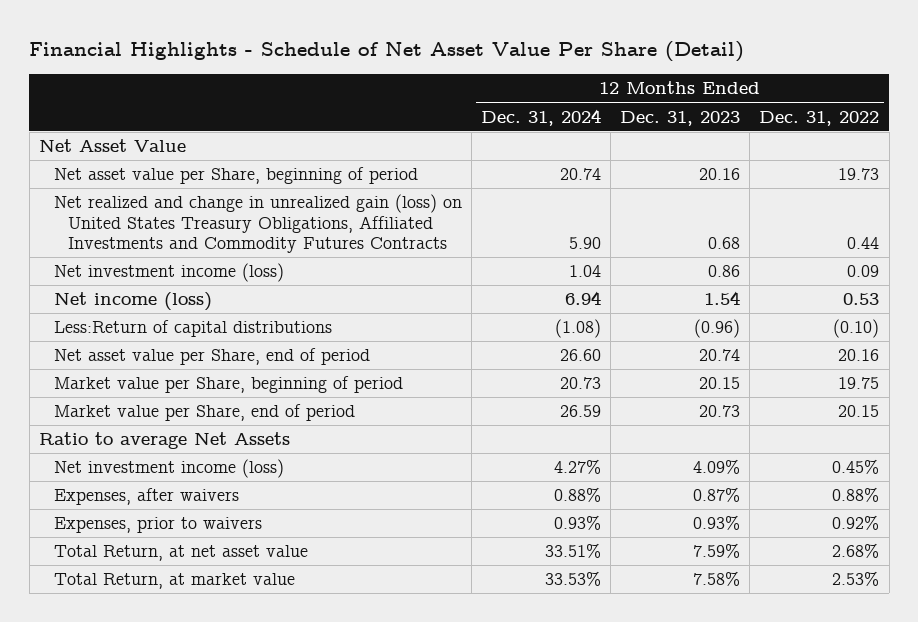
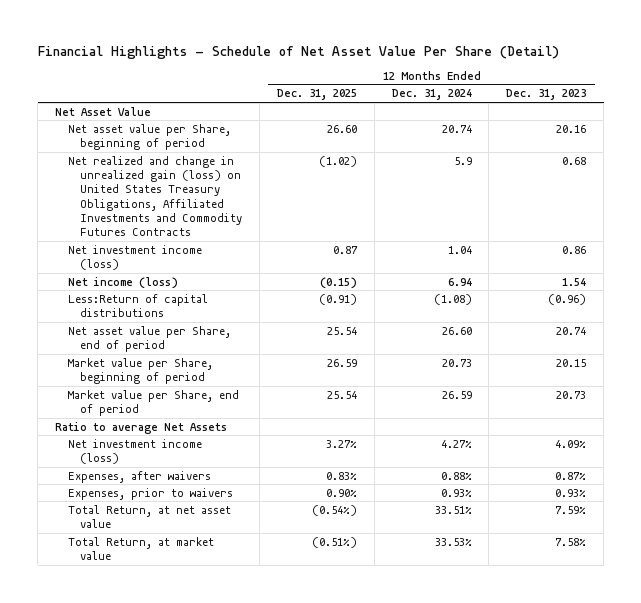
- | 12 Months Ended Dec. 31, 2024 | 12 Months Ended Dec. 31, 2023 | 12 Months Ended Dec. 31, 2022
+ | 12 Months Ended Dec. 31, 2025 | 12 Months Ended Dec. 31, 2024 | 12 Months Ended Dec. 31, 2023
- Net realized and change in unrealized gain (loss) on United States Treasury Obligations, Affiliated Investments and Commodity Futures Contracts | 5.90 | 0.68 | 0.44
+ Net realized and change in unrealized gain (loss) on United States Treasury Obligations, Affiliated Investments and Commodity Futures Contracts | (1.02) | 5.9 | 0.68

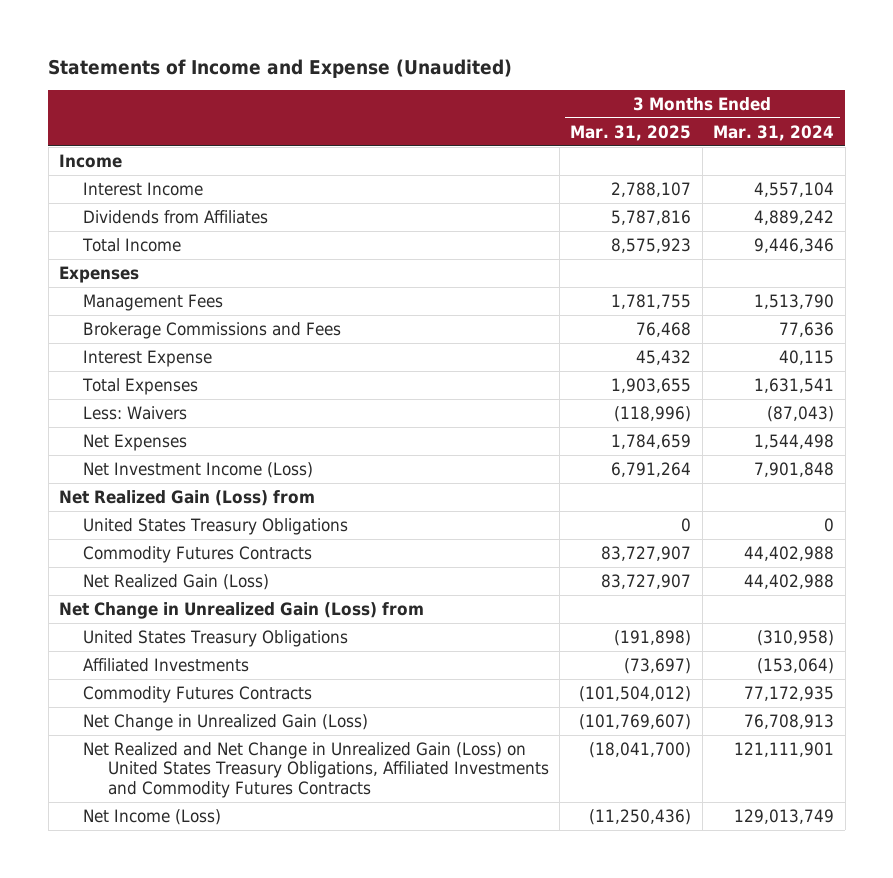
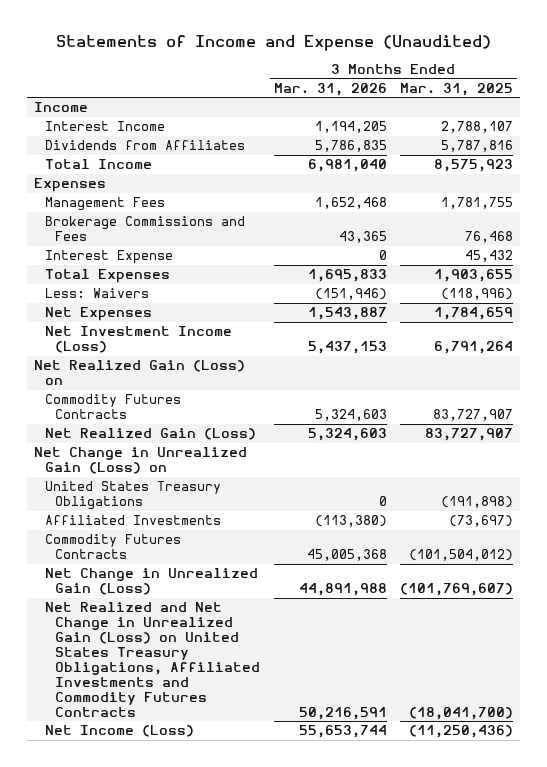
- | 3 Months Ended Mar. 31, 2025 | 3 Months Ended Mar. 31, 2024
+ | 3 Months Ended Mar. 31, 2026 | 3 Months Ended Mar. 31, 2025
- Net Realized Gain (Loss) from
- United States Treasury Obligations | 0 | 0
+ Net Realized Gain (Loss) on
- Net Change in Unrealized Gain (Loss) from
+ Net Change in Unrealized Gain (Loss) on

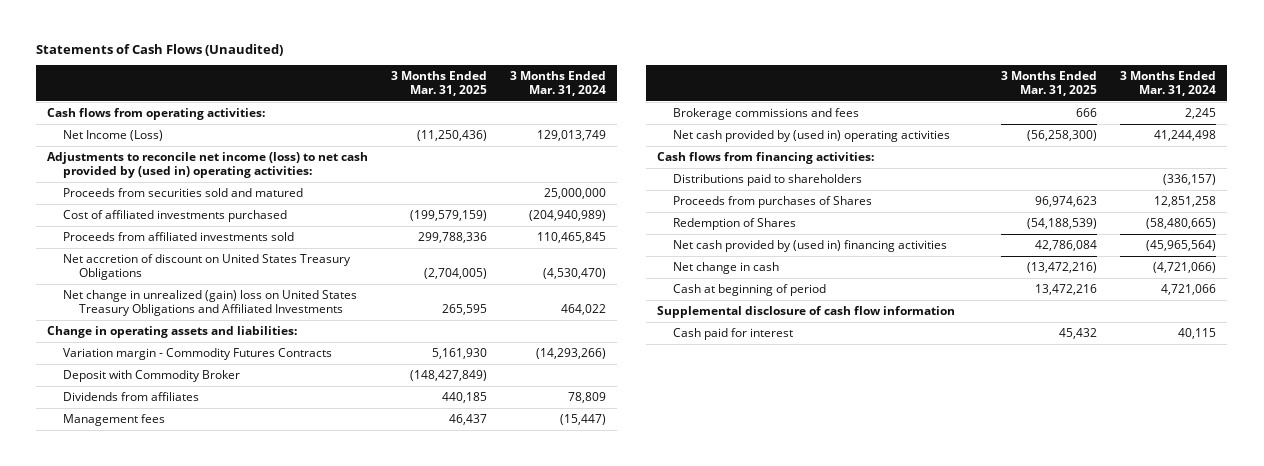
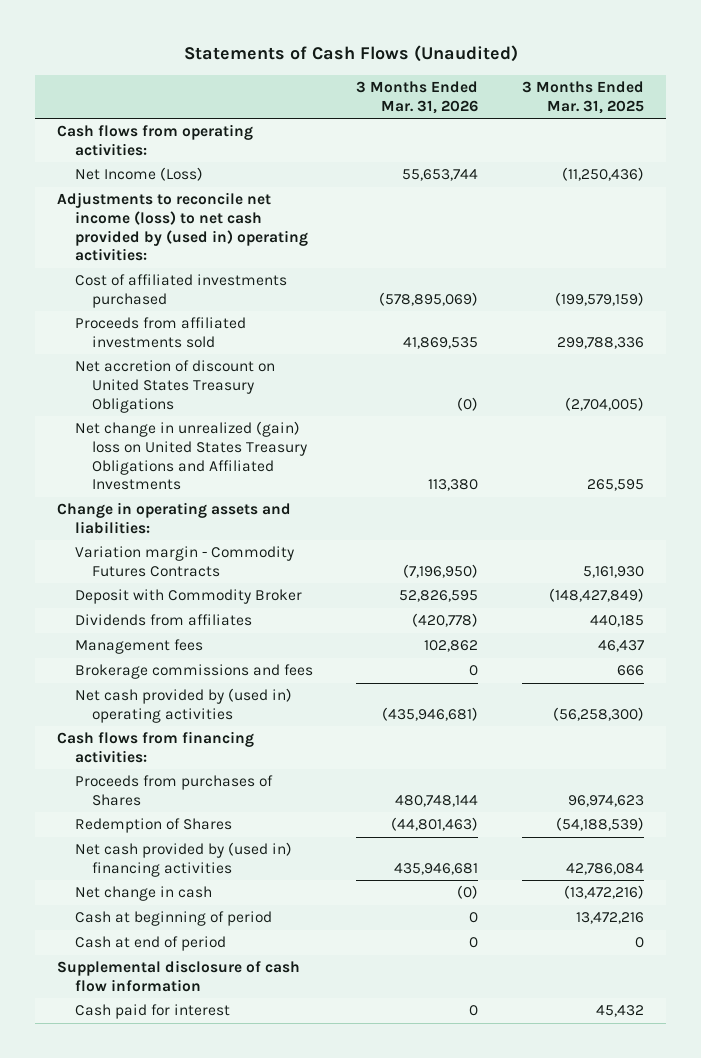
- | 3 Months Ended Mar. 31, 2025 | 3 Months Ended Mar. 31, 2024
+ | 3 Months Ended Mar. 31, 2026 | 3 Months Ended Mar. 31, 2025
- Proceeds from securities sold and matured | | 25,000,000
- Distributions paid to shareholders | | (336,157)
+ Cash at end of period | 0 | 0

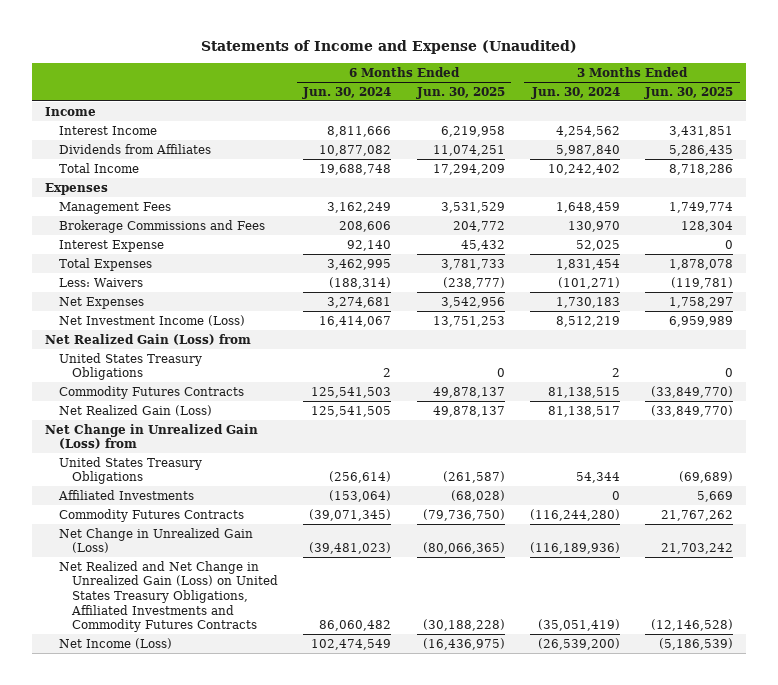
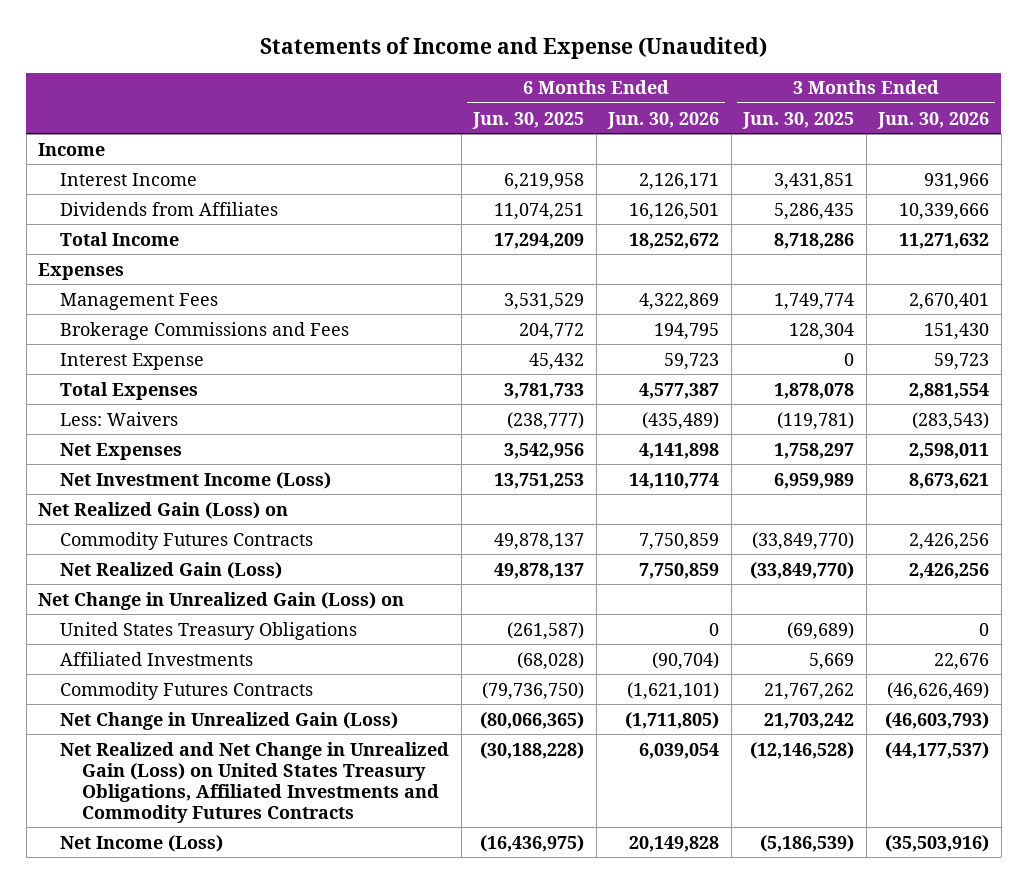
- | 6 Months Ended Jun. 30, 2024 | 6 Months Ended Jun. 30, 2025 | 3 Months Ended Jun. 30, 2024 | 3 Months Ended Jun. 30, 2025
+ | 6 Months Ended Jun. 30, 2025 | 6 Months Ended Jun. 30, 2026 | 3 Months Ended Jun. 30, 2025 | 3 Months Ended Jun. 30, 2026
- Net Realized Gain (Loss) from
- United States Treasury Obligations | 2 | 0 | 2 | 0
+ Net Realized Gain (Loss) on
- Net Change in Unrealized Gain (Loss) from
+ Net Change in Unrealized Gain (Loss) on

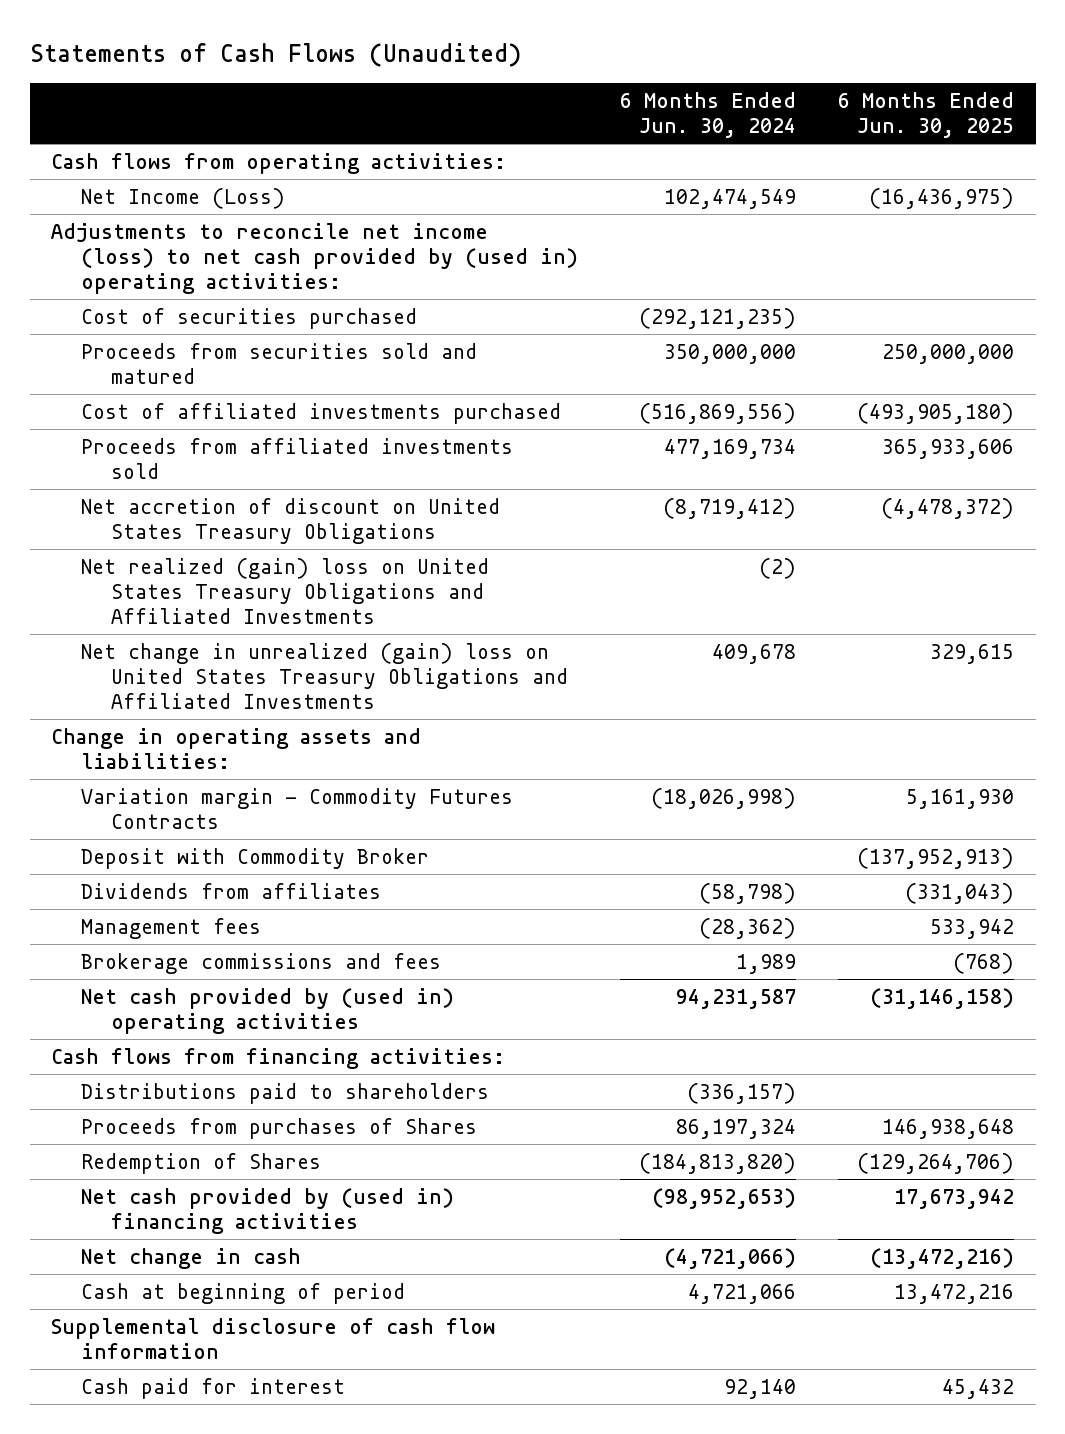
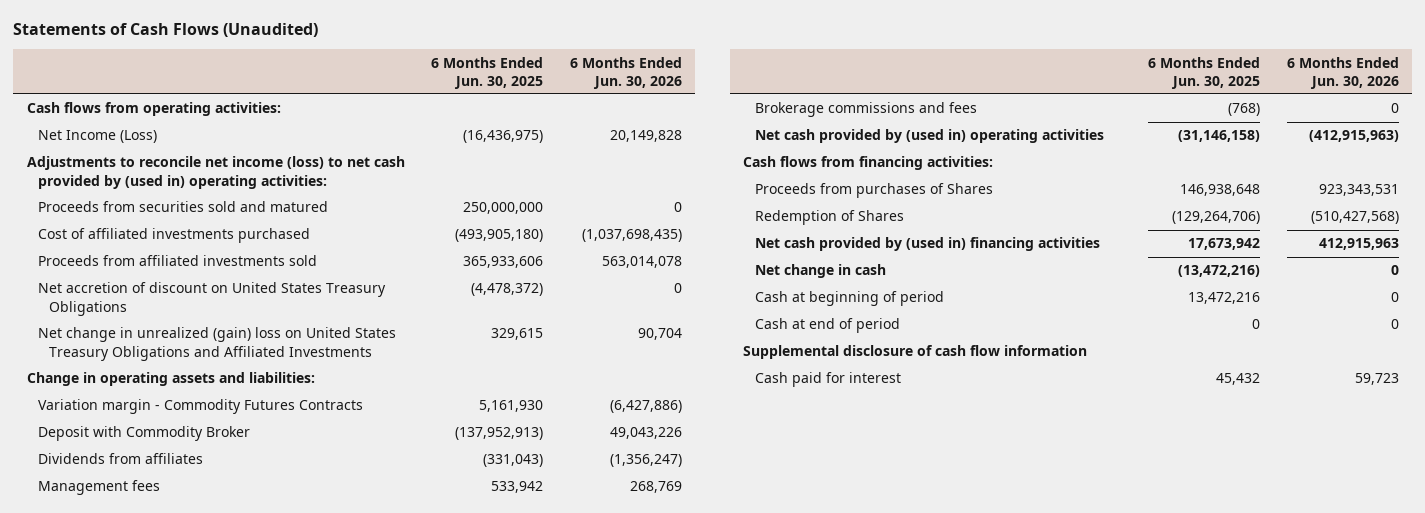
- | 6 Months Ended Jun. 30, 2024 | 6 Months Ended Jun. 30, 2025
+ | 6 Months Ended Jun. 30, 2025 | 6 Months Ended Jun. 30, 2026
- Cost of securities purchased | (292,121,235) |
- Net realized (gain) loss on United States Treasury Obligations and Affiliated Investments | (2) |
- Distributions paid to shareholders | (336,157) |
+ Cash at end of period | 0 | 0

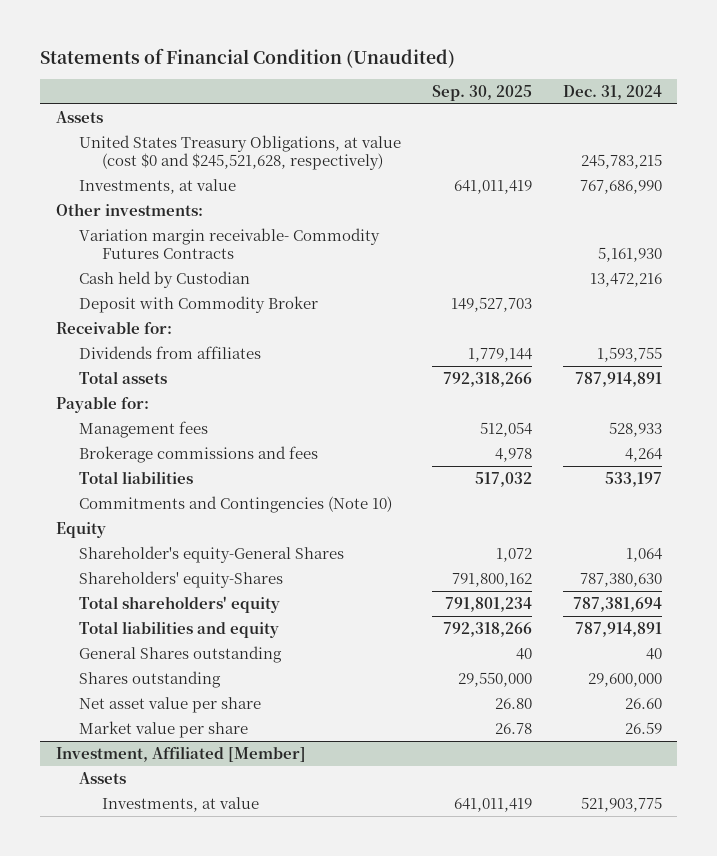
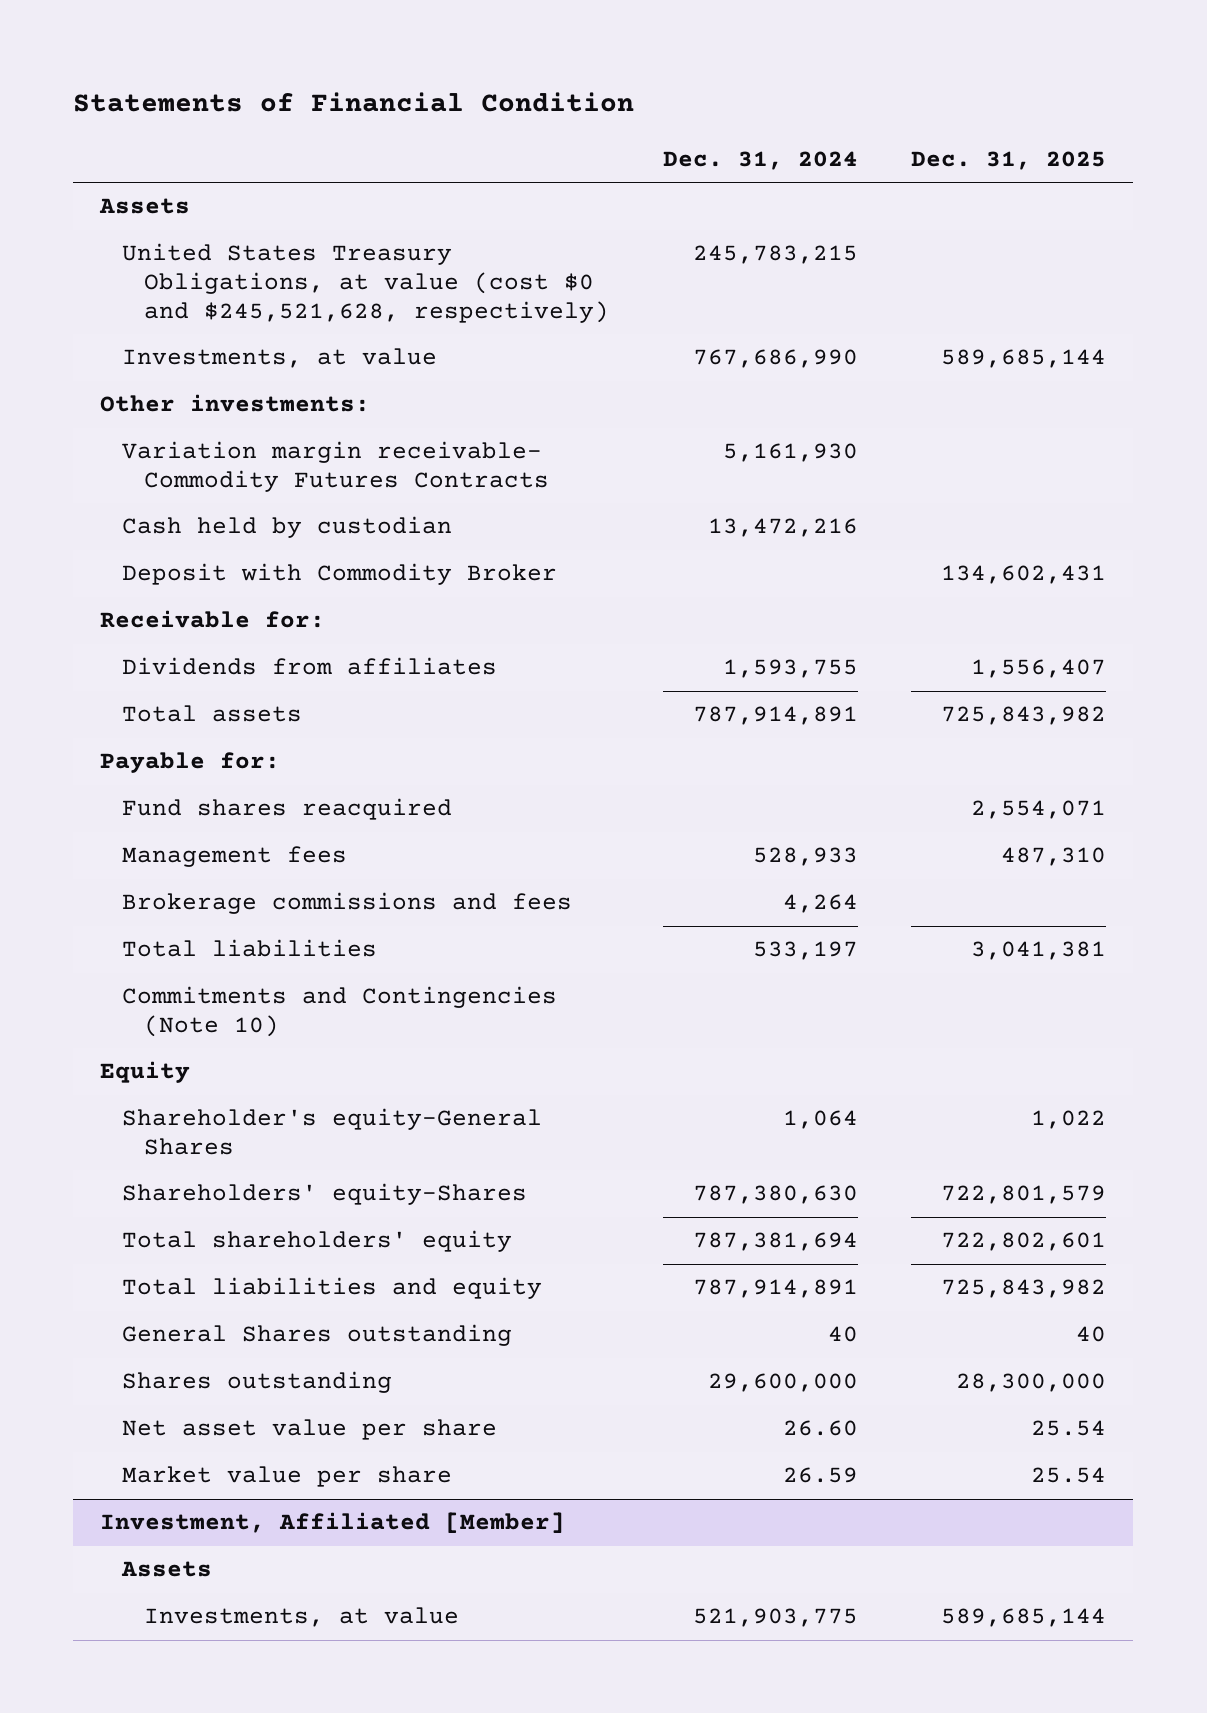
- Statements of Financial Condition (Unaudited)
+ Statements of Financial Condition
- | Sep. 30, 2025 | Dec. 31, 2024
+ | Dec. 31, 2024 | Dec. 31, 2025
- Cash held by Custodian | | 13,472,216
+ Cash held by custodian | 13,472,216 |
+ Fund shares reacquired | | 2,554,071

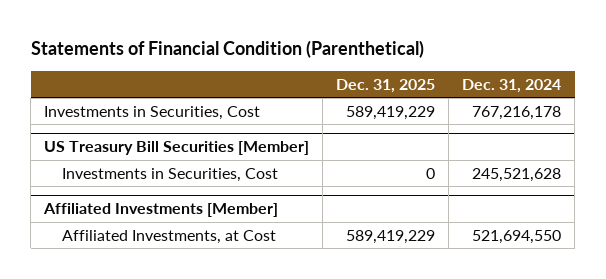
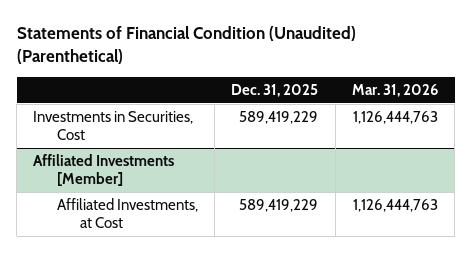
- Statements of Financial Condition (Parenthetical)
+ Statements of Financial Condition (Unaudited) (Parenthetical)
- | Dec. 31, 2025 | Dec. 31, 2024
+ | Dec. 31, 2025 | Mar. 31, 2026
- US Treasury Bill Securities [Member]
- Investments in Securities, Cost | 0 | 245,521,628

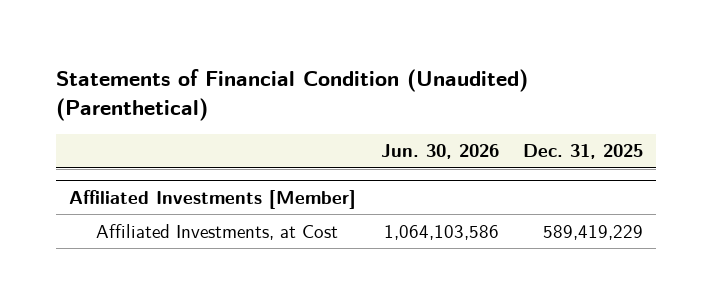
- | Dec. 31, 2025 | Mar. 31, 2026
+ | Jun. 30, 2026 | Dec. 31, 2025
- Investments in Securities, Cost | 589,419,229 | 1,126,444,763

